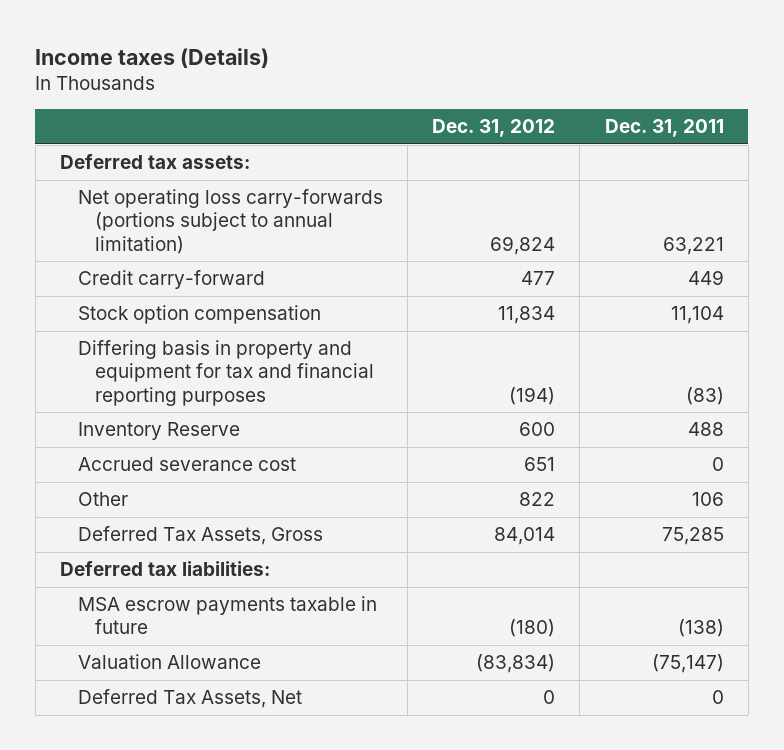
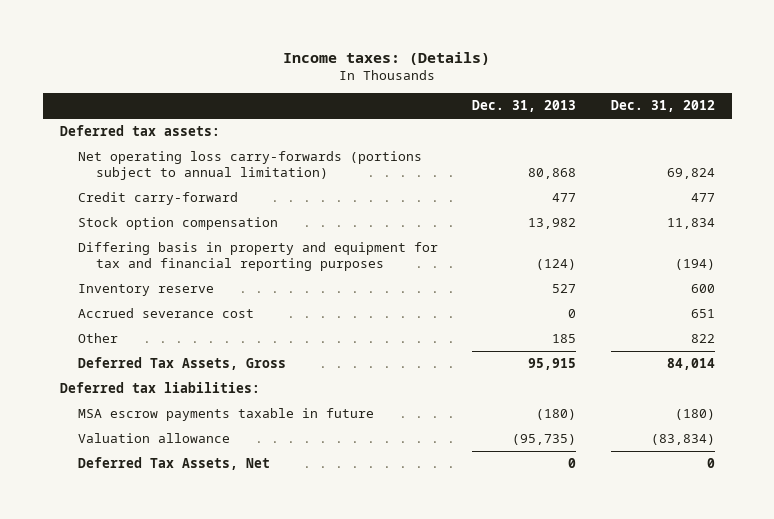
- Income taxes (Details)
+ Income taxes: (Details)
- | Dec. 31, 2012 | Dec. 31, 2011
+ | Dec. 31, 2013 | Dec. 31, 2012
- Inventory Reserve | 600 | 488
+ Inventory reserve | 527 | 600
- Valuation Allowance | (83,834) | (75,147)
+ Valuation allowance | (95,735) | (83,834)

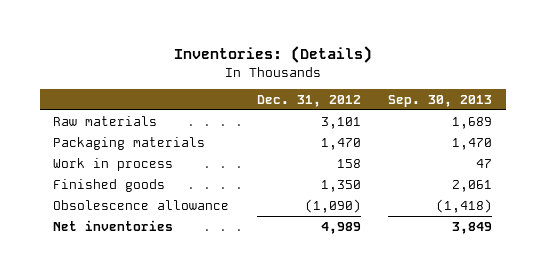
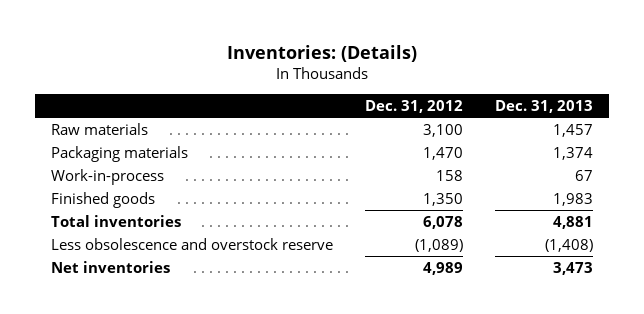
- | Dec. 31, 2012 | Sep. 30, 2013
+ | Dec. 31, 2012 | Dec. 31, 2013
- Raw materials | 3,101 | 1,689
+ Raw materials | 3,100 | 1,457
- Work in process | 158 | 47
+ Work-in-process | 158 | 67
- Obsolescence allowance | (1,090) | (1,418)
+ Total inventories | 6,078 | 4,881
+ Less obsolescence and overstock reserve | (1,089) | (1,408)

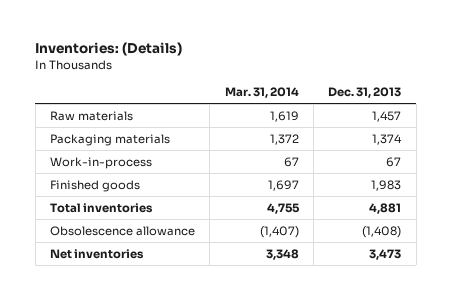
- | Dec. 31, 2012 | Dec. 31, 2013
+ | Mar. 31, 2014 | Dec. 31, 2013
- Less obsolescence and overstock reserve | (1,089) | (1,408)
+ Obsolescence allowance | (1,407) | (1,408)

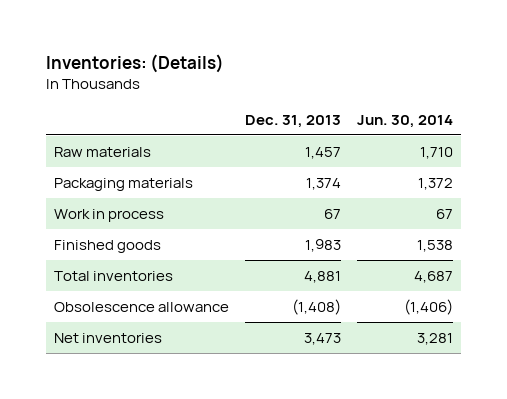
- | Mar. 31, 2014 | Dec. 31, 2013
+ | Dec. 31, 2013 | Jun. 30, 2014
- Work-in-process | 67 | 67
+ Work in process | 67 | 67

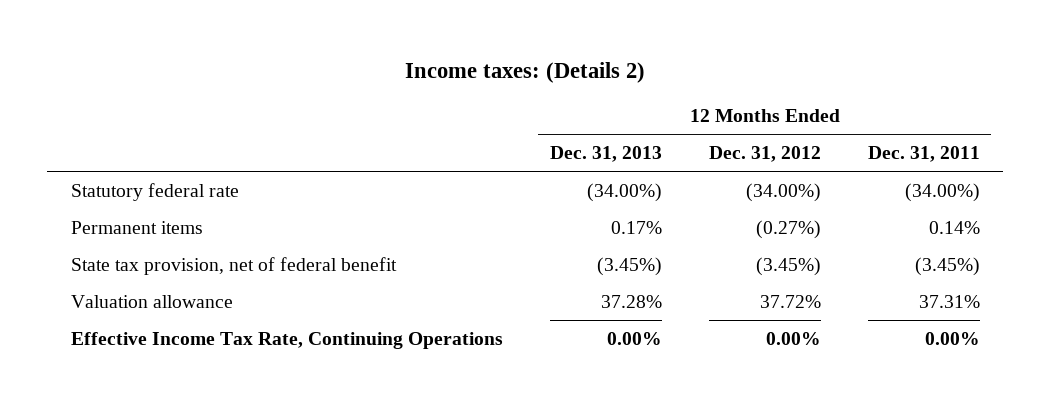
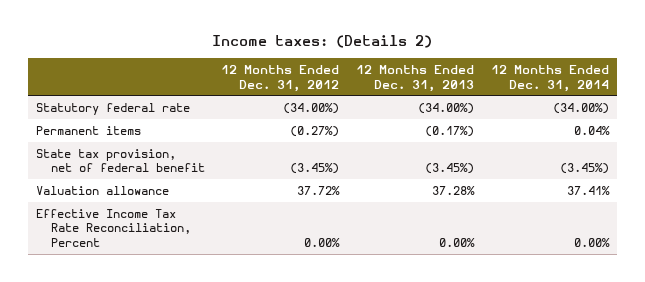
- | 12 Months Ended Dec. 31, 2013 | 12 Months Ended Dec. 31, 2012 | 12 Months Ended Dec. 31, 2011
+ | 12 Months Ended Dec. 31, 2012 | 12 Months Ended Dec. 31, 2013 | 12 Months Ended Dec. 31, 2014
- Permanent items | 0.17% | (0.27%) | 0.14%
+ Permanent items | (0.27%) | (0.17%) | 0.04%
- Effective Income Tax Rate, Continuing Operations | 0.00% | 0.00% | 0.00%
+ Effective Income Tax Rate Reconciliation, Percent | 0.00% | 0.00% | 0.00%

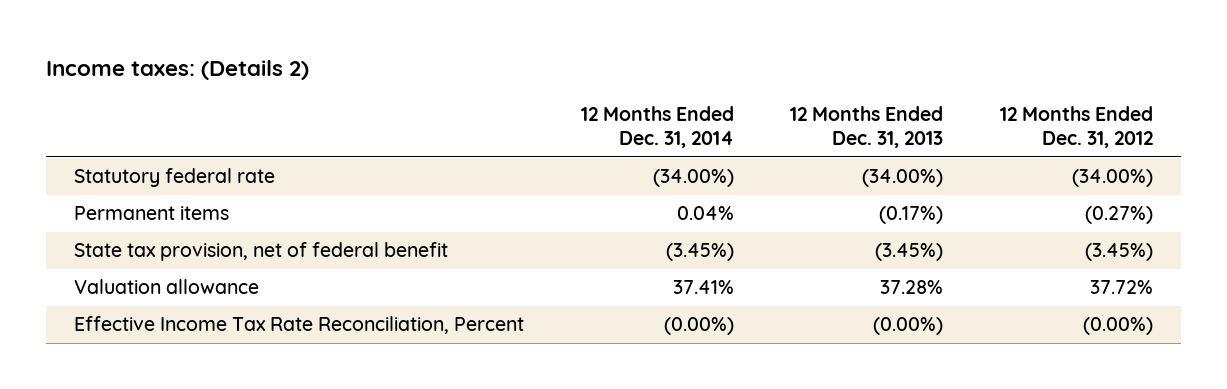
- | 12 Months Ended Dec. 31, 2012 | 12 Months Ended Dec. 31, 2013 | 12 Months Ended Dec. 31, 2014
+ | 12 Months Ended Dec. 31, 2014 | 12 Months Ended Dec. 31, 2013 | 12 Months Ended Dec. 31, 2012
- Effective Income Tax Rate Reconciliation, Percent | 0.00% | 0.00% | 0.00%
+ Effective Income Tax Rate Reconciliation, Percent | (0.00%) | (0.00%) | (0.00%)

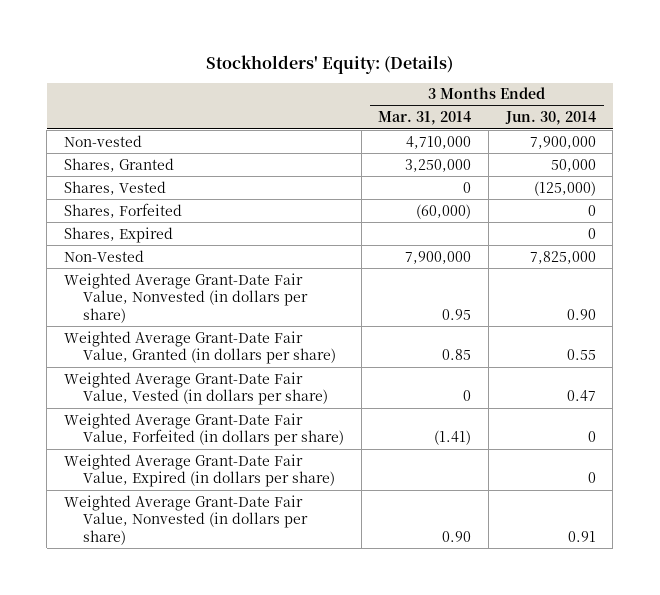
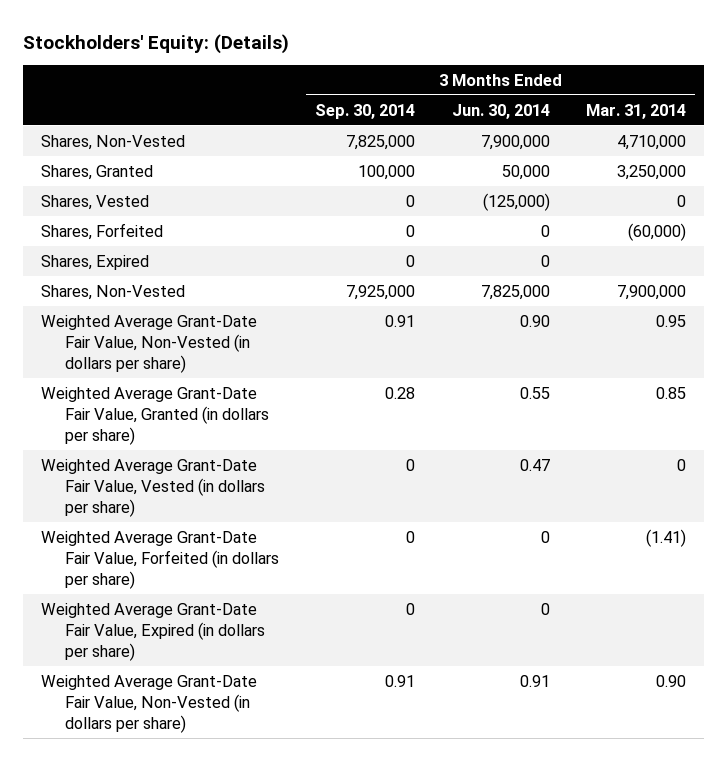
- | 3 Months Ended Mar. 31, 2014 | 3 Months Ended Jun. 30, 2014
+ | 3 Months Ended Sep. 30, 2014 | 3 Months Ended Jun. 30, 2014 | 3 Months Ended Mar. 31, 2014
- Non-vested | 4,710,000 | 7,900,000
+ Shares, Non-Vested | 7,825,000 | 7,900,000 | 4,710,000
- Non-Vested | 7,900,000 | 7,825,000
- Weighted Average Grant-Date Fair Value, Nonvested (in dollars per share) | 0.95 | 0.90
+ Shares, Non-Vested | 7,925,000 | 7,825,000 | 7,900,000
+ Weighted Average Grant-Date Fair Value, Non-Vested (in dollars per share) | 0.91 | 0.90 | 0.95
- Weighted Average Grant-Date Fair Value, Nonvested (in dollars per share) | 0.90 | 0.91
+ Weighted Average Grant-Date Fair Value, Non-Vested (in dollars per share) | 0.91 | 0.91 | 0.90

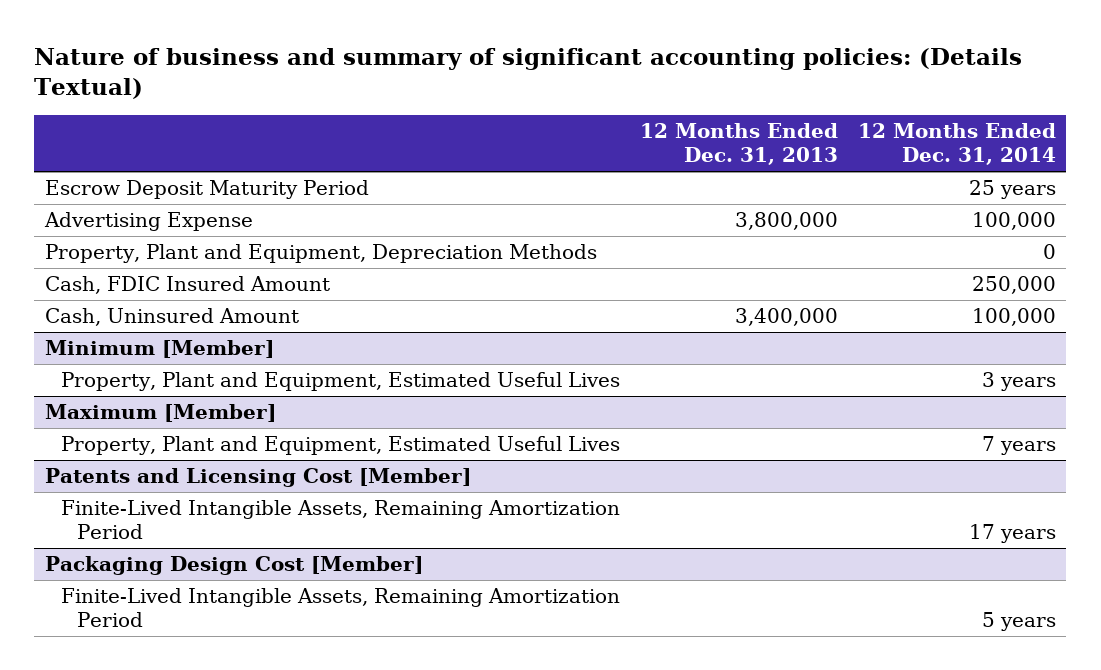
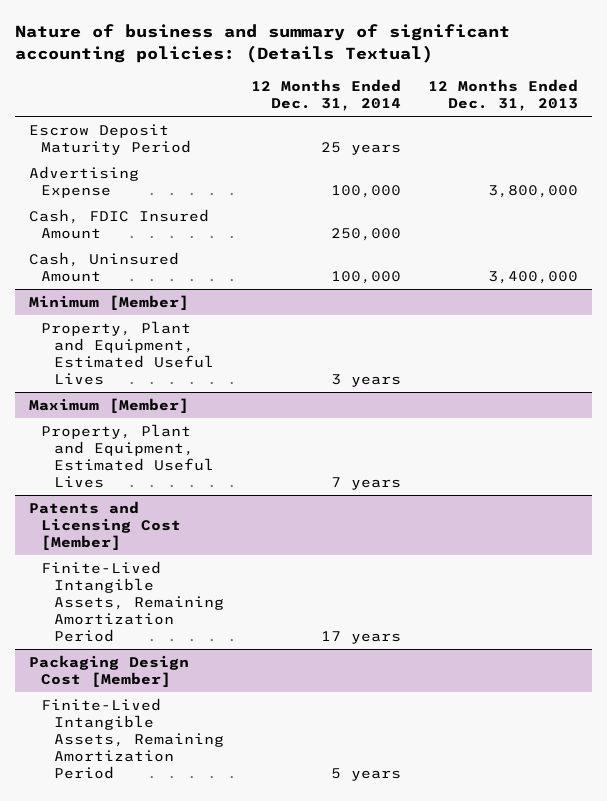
- | 12 Months Ended Dec. 31, 2013 | 12 Months Ended Dec. 31, 2014
+ | 12 Months Ended Dec. 31, 2014 | 12 Months Ended Dec. 31, 2013
- Property, Plant and Equipment, Depreciation Methods | | 0

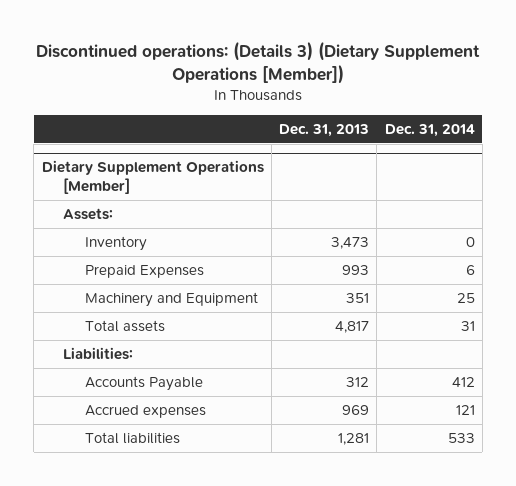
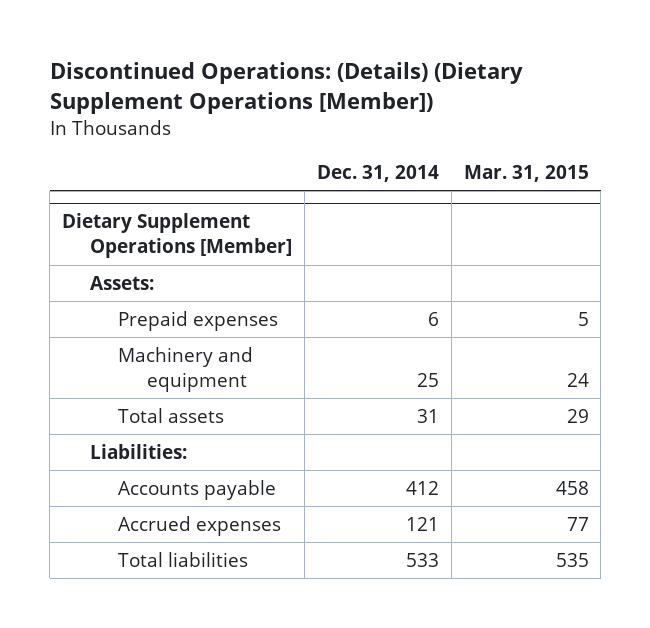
- Discontinued operations: (Details 3) (Dietary Supplement Operations [Member])
+ Discontinued Operations: (Details) (Dietary Supplement Operations [Member])
- | Dec. 31, 2013 | Dec. 31, 2014
+ | Dec. 31, 2014 | Mar. 31, 2015
@ Dietary Supplement Operations [Member]
- Inventory | 3,473 | 0
- Prepaid Expenses | 993 | 6
- Machinery and Equipment | 351 | 25
+ Prepaid expenses | 6 | 5
+ Machinery and equipment | 25 | 24
- Accounts Payable | 312 | 412
+ Accounts payable | 412 | 458

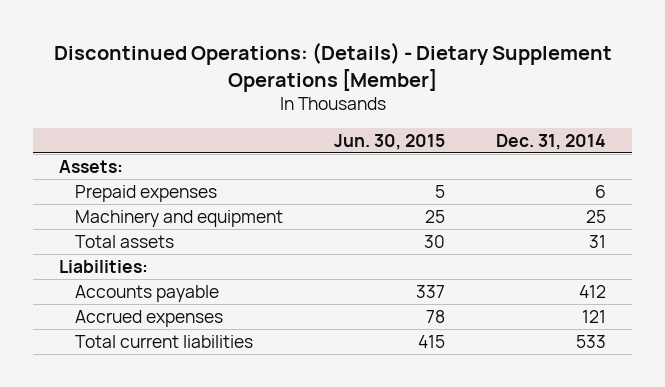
- Discontinued Operations: (Details) (Dietary Supplement Operations [Member])
+ Discontinued Operations: (Details) - Dietary Supplement Operations [Member]
- | Dec. 31, 2014 | Mar. 31, 2015
+ | Jun. 30, 2015 | Dec. 31, 2014
- Dietary Supplement Operations [Member]
- Total liabilities | 533 | 535
+ Total current liabilities | 415 | 533

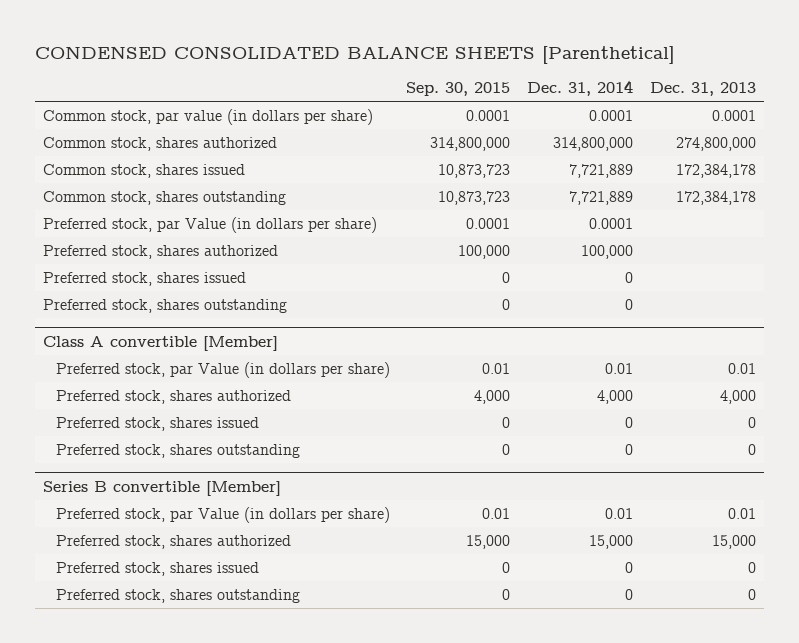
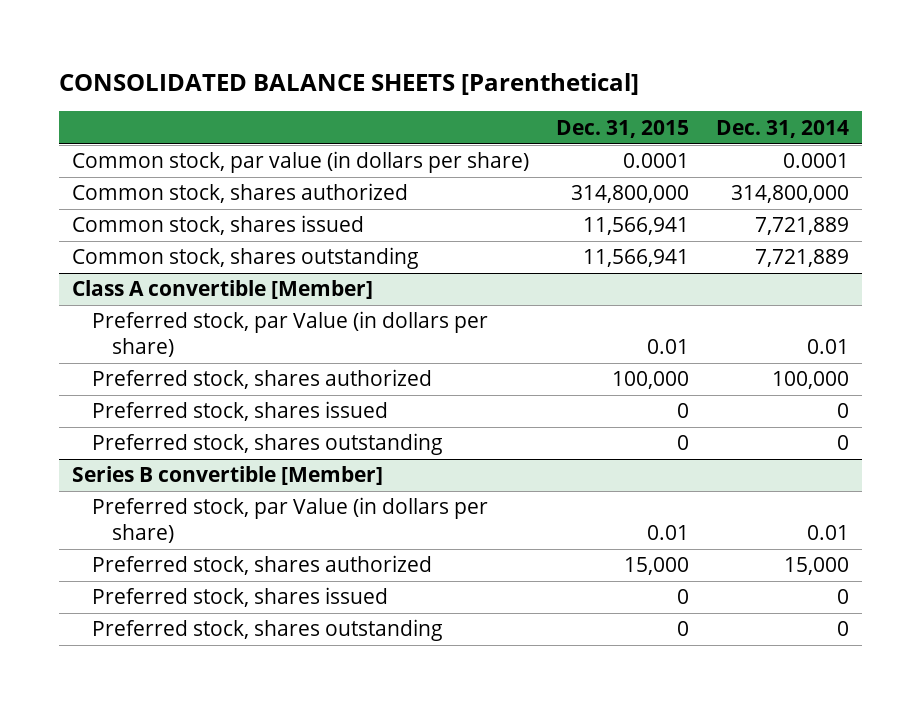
- CONDENSED CONSOLIDATED BALANCE SHEETS [Parenthetical]
+ CONSOLIDATED BALANCE SHEETS [Parenthetical]
- | Sep. 30, 2015 | Dec. 31, 2014 | Dec. 31, 2013
+ | Dec. 31, 2015 | Dec. 31, 2014
- Preferred stock, par Value (in dollars per share) | 0.0001 | 0.0001 |
- Preferred stock, shares authorized | 100,000 | 100,000 |
- Preferred stock, shares issued | 0 | 0 |
- Preferred stock, shares outstanding | 0 | 0 |
@ Class A convertible [Member]
- Preferred stock, shares authorized | 4,000 | 4,000 | 4,000
+ Preferred stock, shares authorized | 100,000 | 100,000

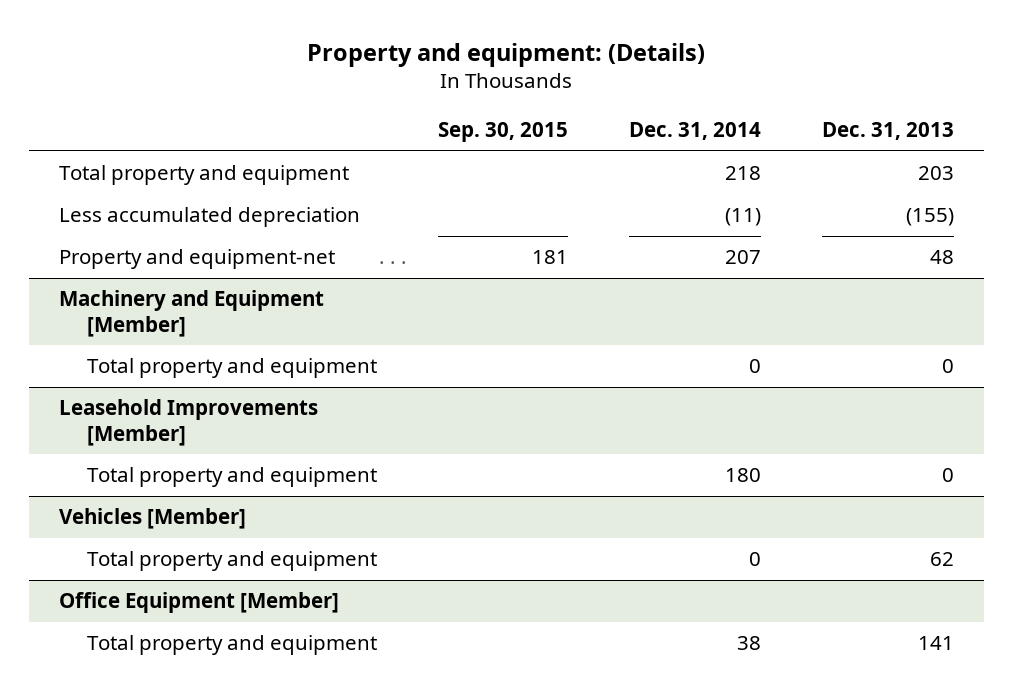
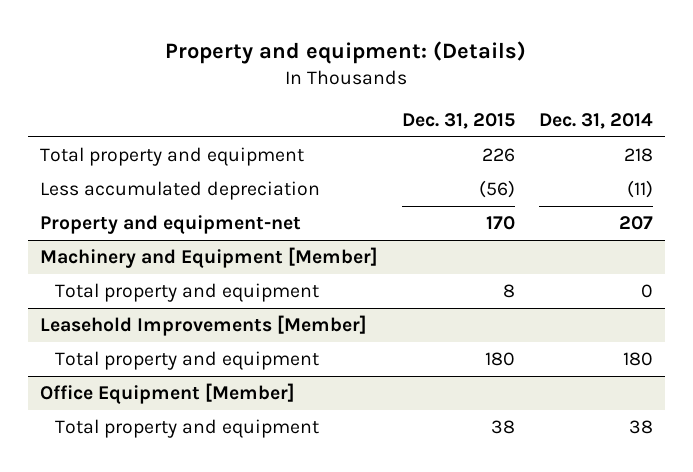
- | Sep. 30, 2015 | Dec. 31, 2014 | Dec. 31, 2013
+ | Dec. 31, 2015 | Dec. 31, 2014
- Vehicles [Member]
- Total property and equipment | | 0 | 62

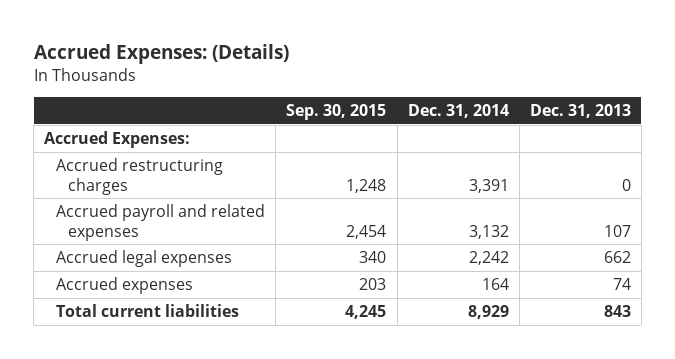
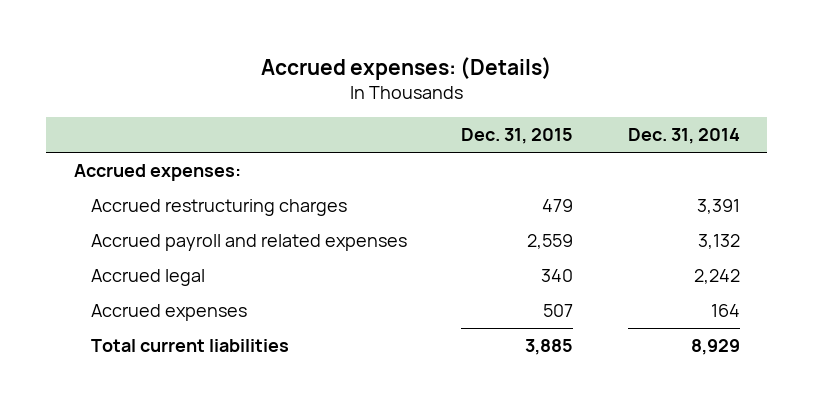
- Accrued Expenses: (Details)
+ Accrued expenses: (Details)
- | Sep. 30, 2015 | Dec. 31, 2014 | Dec. 31, 2013
+ | Dec. 31, 2015 | Dec. 31, 2014
- Accrued Expenses:
+ Accrued expenses:
- Accrued legal expenses | 340 | 2,242 | 662
+ Accrued legal | 340 | 2,242

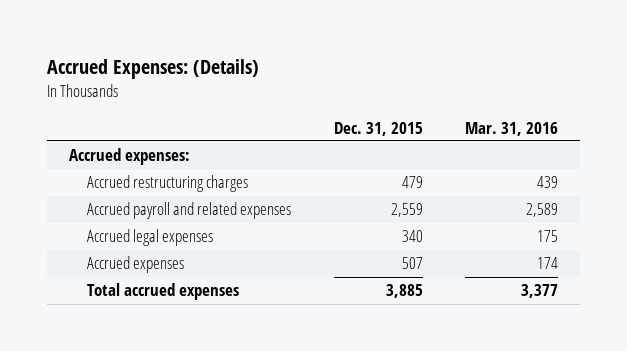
- Accrued expenses: (Details)
+ Accrued Expenses: (Details)
- | Dec. 31, 2015 | Dec. 31, 2014
+ | Dec. 31, 2015 | Mar. 31, 2016
- Accrued legal | 340 | 2,242
+ Accrued legal expenses | 340 | 175
- Total current liabilities | 3,885 | 8,929
+ Total accrued expenses | 3,885 | 3,377

